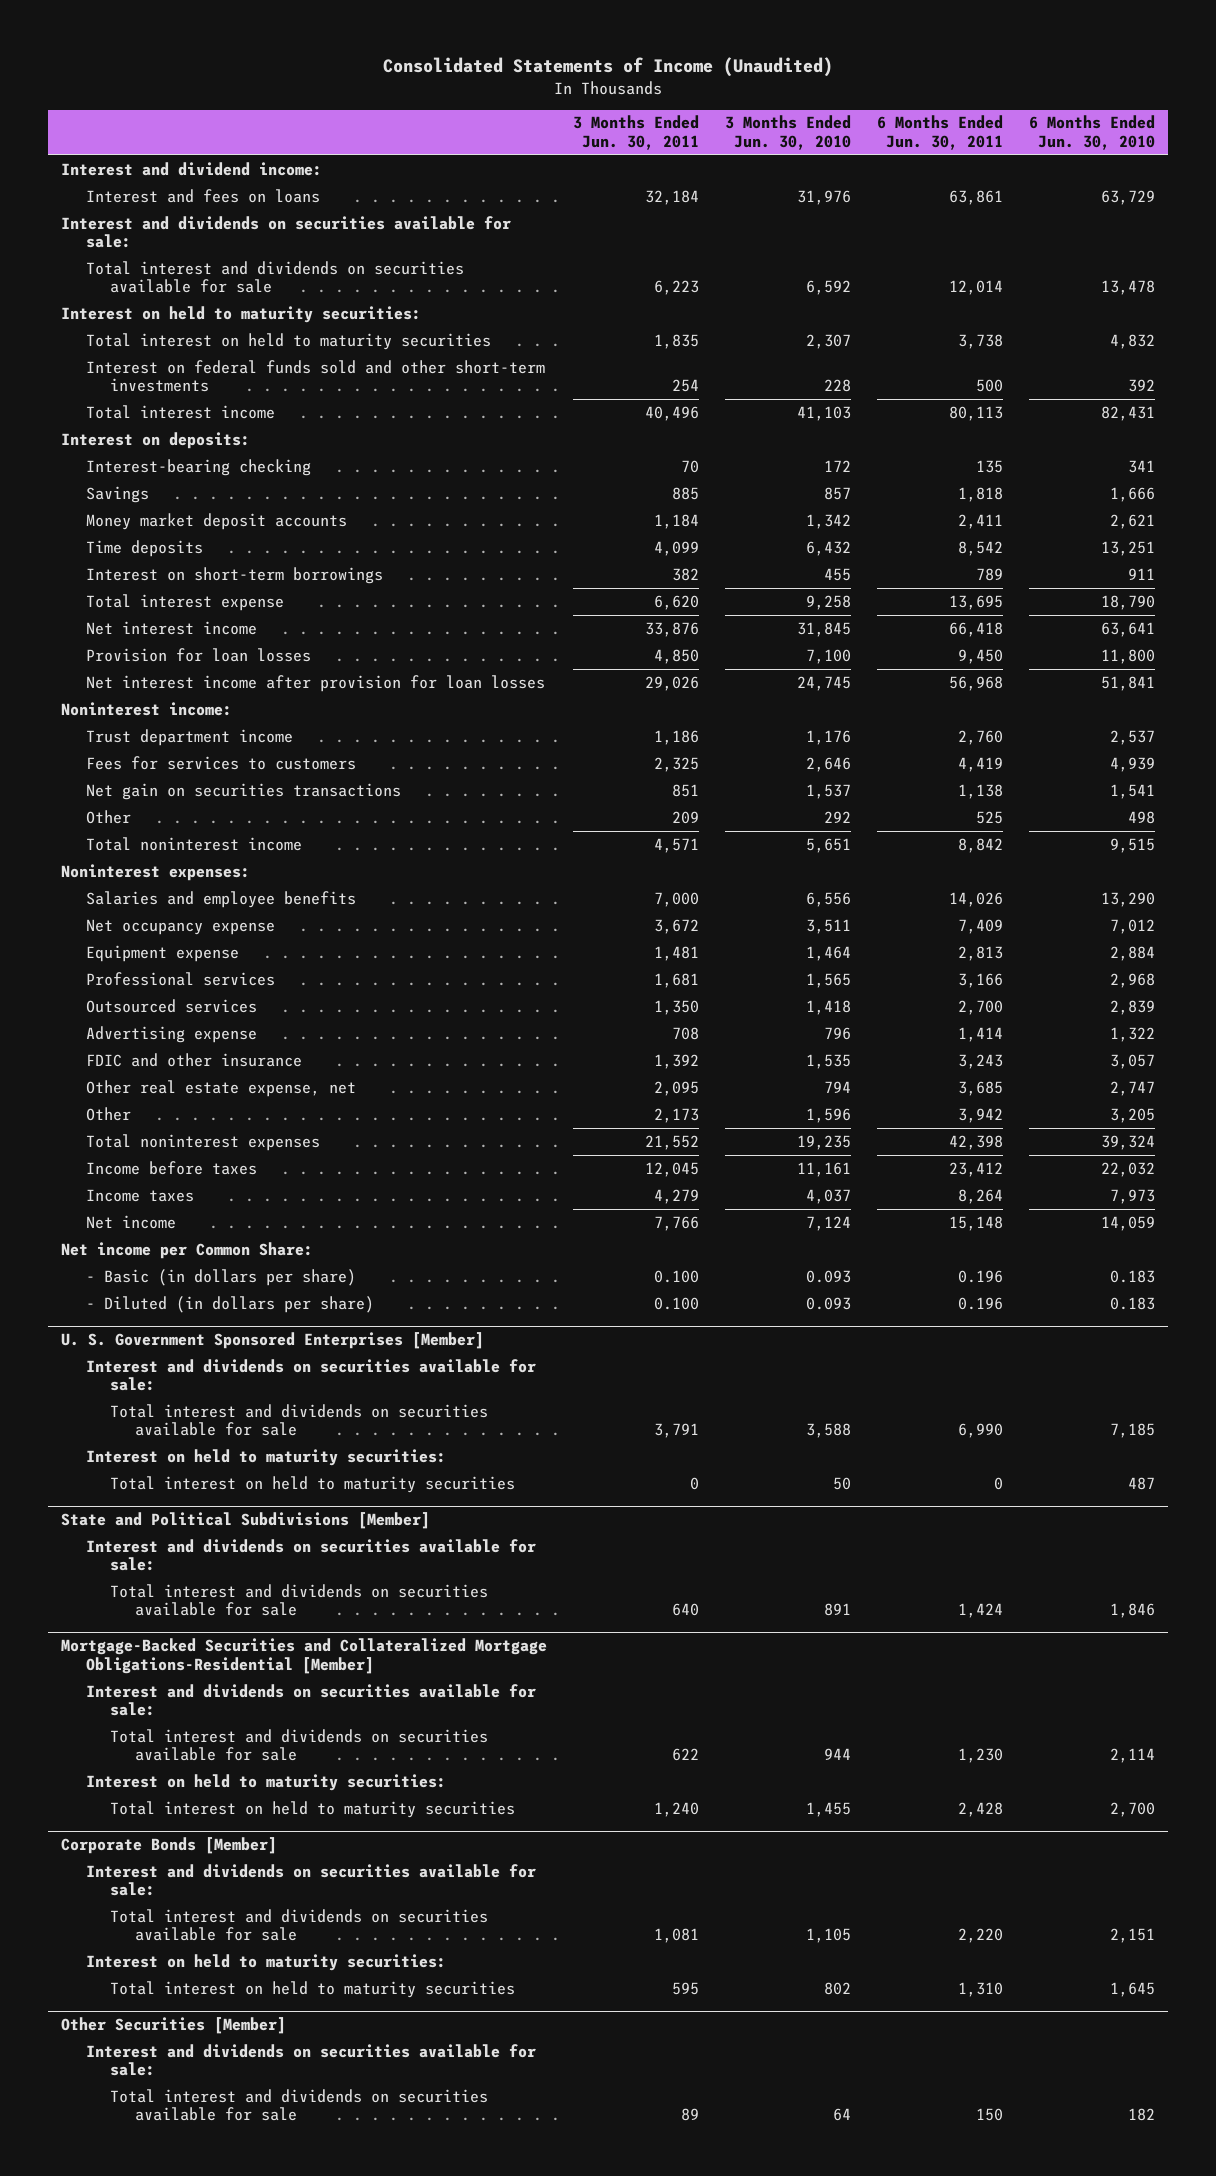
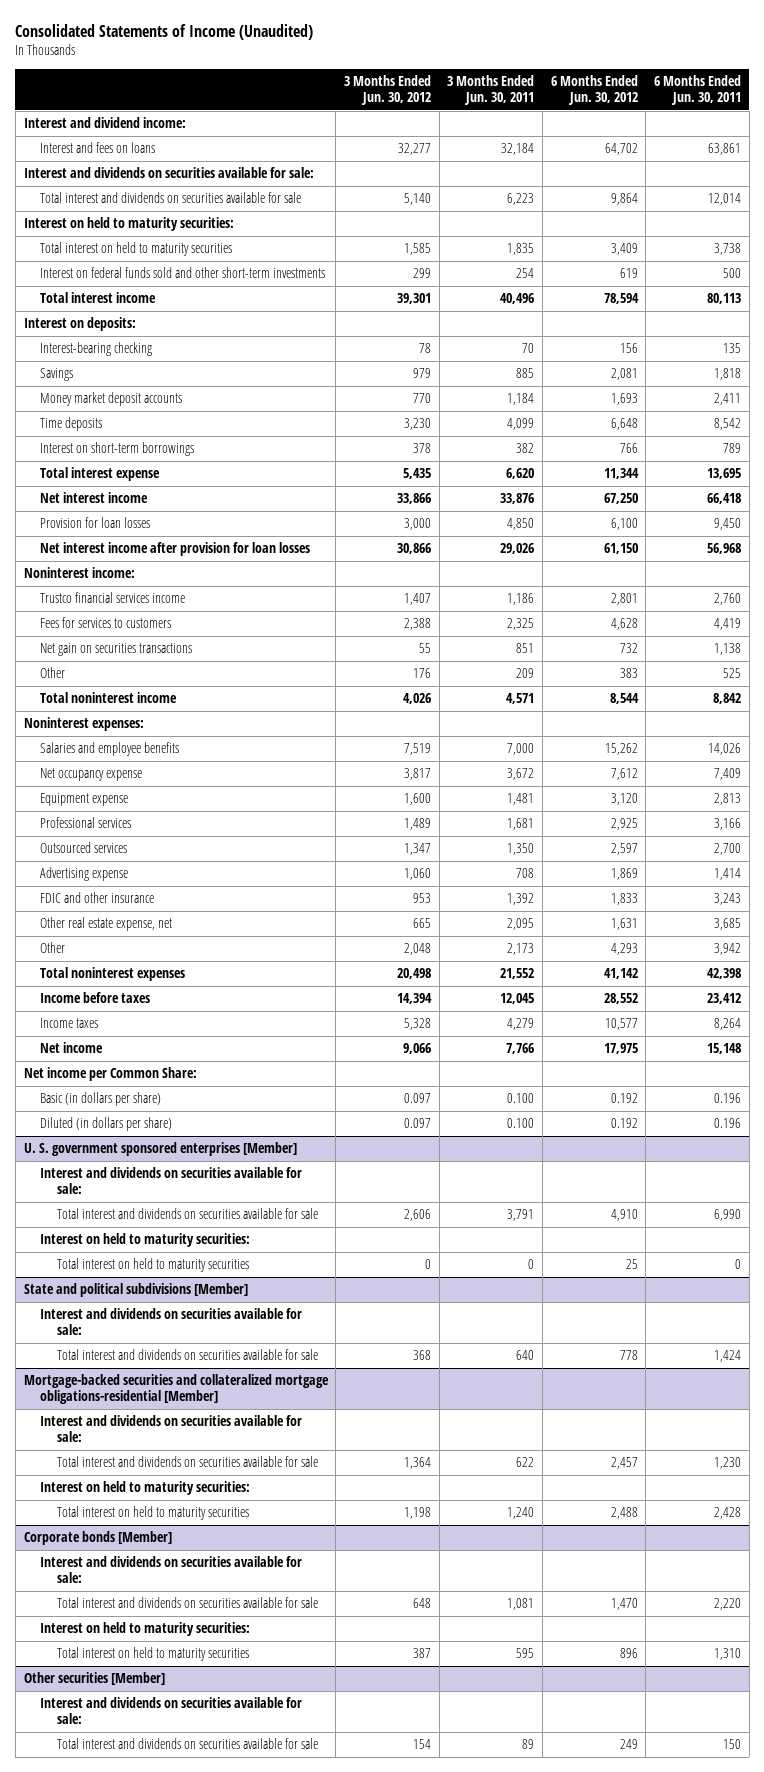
- | 3 Months Ended Jun. 30, 2011 | 3 Months Ended Jun. 30, 2010 | 6 Months Ended Jun. 30, 2011 | 6 Months Ended Jun. 30, 2010
+ | 3 Months Ended Jun. 30, 2012 | 3 Months Ended Jun. 30, 2011 | 6 Months Ended Jun. 30, 2012 | 6 Months Ended Jun. 30, 2011
- Trust department income | 1,186 | 1,176 | 2,760 | 2,537
+ Trustco financial services income | 1,407 | 1,186 | 2,801 | 2,760
- - Basic (in dollars per share) | 0.100 | 0.093 | 0.196 | 0.183
- - Diluted (in dollars per share) | 0.100 | 0.093 | 0.196 | 0.183
- U. S. Government Sponsored Enterprises [Member]
+ Basic (in dollars per share) | 0.097 | 0.100 | 0.192 | 0.196
+ Diluted (in dollars per share) | 0.097 | 0.100 | 0.192 | 0.196
+ U. S. government sponsored enterprises [Member]
- State and Political Subdivisions [Member]
+ State and political subdivisions [Member]
- Mortgage-Backed Securities and Collateralized Mortgage Obligations-Residential [Member]
+ Mortgage-backed securities and collateralized mortgage obligations-residential [Member]
- Corporate Bonds [Member]
+ Corporate bonds [Member]
- Other Securities [Member]
+ Other securities [Member]

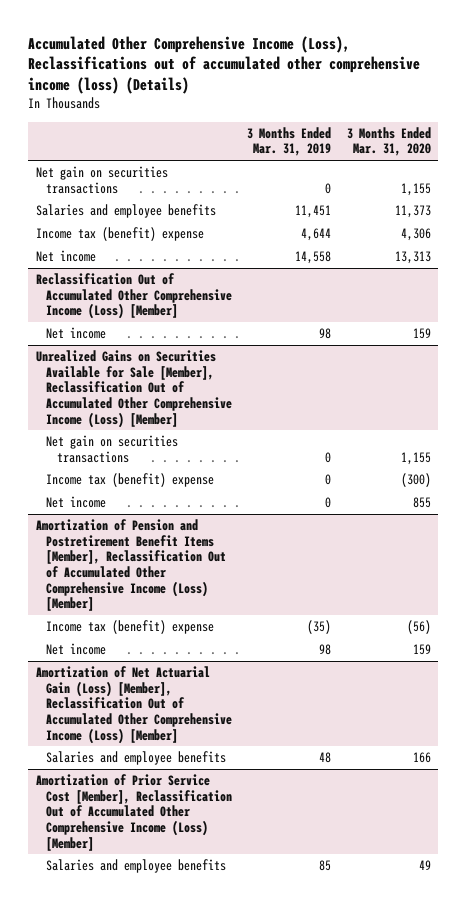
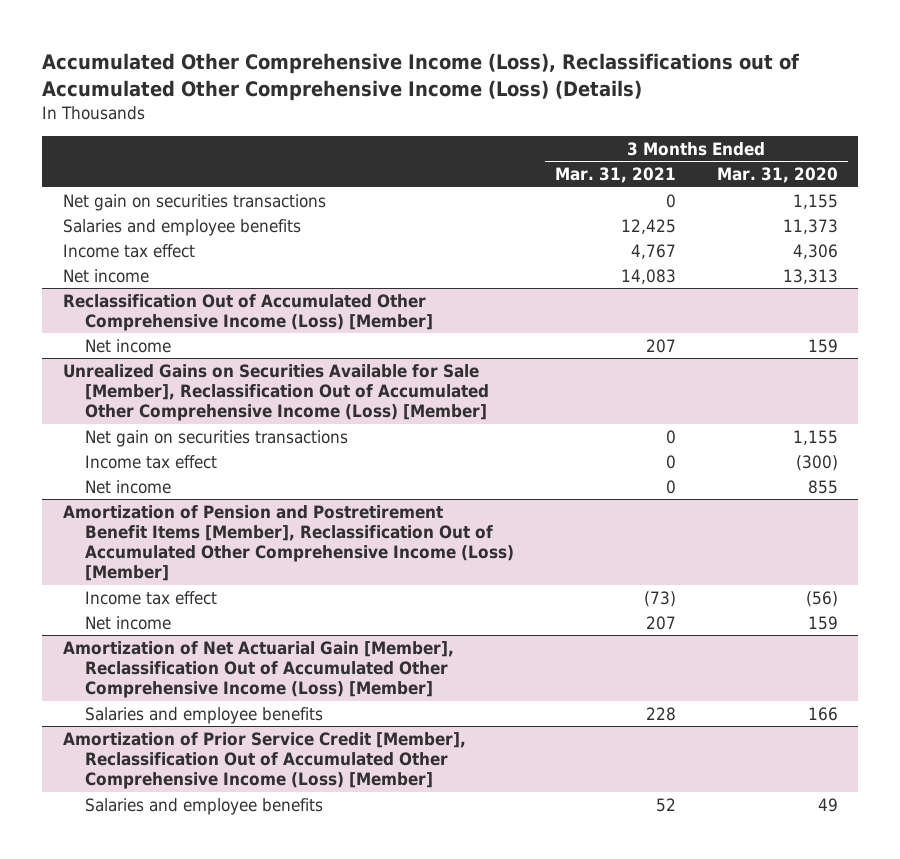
- Accumulated Other Comprehensive Income (Loss), Reclassifications out of accumulated other comprehensive income (loss) (Details)
+ Accumulated Other Comprehensive Income (Loss), Reclassifications out of Accumulated Other Comprehensive Income (Loss) (Details)
- | 3 Months Ended Mar. 31, 2019 | 3 Months Ended Mar. 31, 2020
+ | 3 Months Ended Mar. 31, 2021 | 3 Months Ended Mar. 31, 2020
- Income tax (benefit) expense | 4,644 | 4,306
+ Income tax effect | 4,767 | 4,306
@ Unrealized Gains on Securities Available for Sale [Member], Reclassification Out of Accumulated Other Comprehensive Income (Loss) [Member]
- Income tax (benefit) expense | 0 | (300)
+ Income tax effect | 0 | (300)
@ Amortization of Pension and Postretirement Benefit Items [Member], Reclassification Out of Accumulated Other Comprehensive Income (Loss) [Member]
- Income tax (benefit) expense | (35) | (56)
+ Income tax effect | (73) | (56)
- Amortization of Net Actuarial Gain (Loss) [Member], Reclassification Out of Accumulated Other Comprehensive Income (Loss) [Member]
+ Amortization of Net Actuarial Gain [Member], Reclassification Out of Accumulated Other Comprehensive Income (Loss) [Member]
- Amortization of Prior Service Cost [Member], Reclassification Out of Accumulated Other Comprehensive Income (Loss) [Member]
+ Amortization of Prior Service Credit [Member], Reclassification Out of Accumulated Other Comprehensive Income (Loss) [Member]

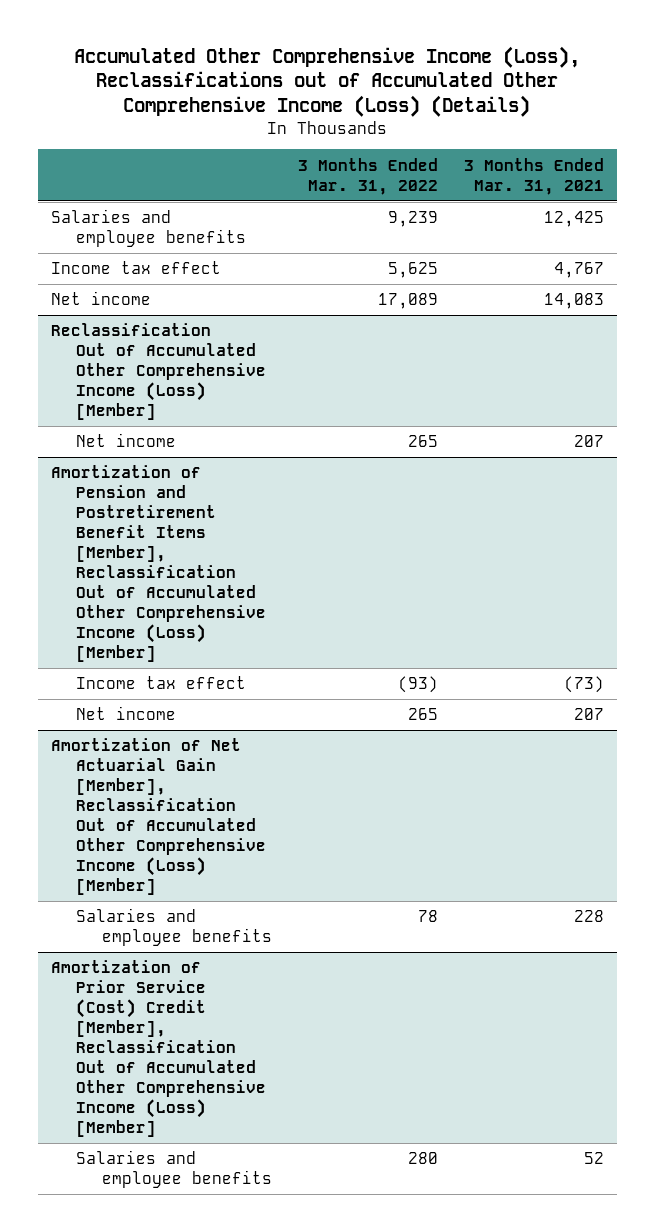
- | 3 Months Ended Mar. 31, 2021 | 3 Months Ended Mar. 31, 2020
+ | 3 Months Ended Mar. 31, 2022 | 3 Months Ended Mar. 31, 2021
- Net gain on securities transactions | 0 | 1,155
- Unrealized Gains on Securities Available for Sale [Member], Reclassification Out of Accumulated Other Comprehensive Income (Loss) [Member]
- Net gain on securities transactions | 0 | 1,155
- Income tax effect | 0 | (300)
- Net income | 0 | 855
- Amortization of Prior Service Credit [Member], Reclassification Out of Accumulated Other Comprehensive Income (Loss) [Member]
+ Amortization of Prior Service (Cost) Credit [Member], Reclassification Out of Accumulated Other Comprehensive Income (Loss) [Member]

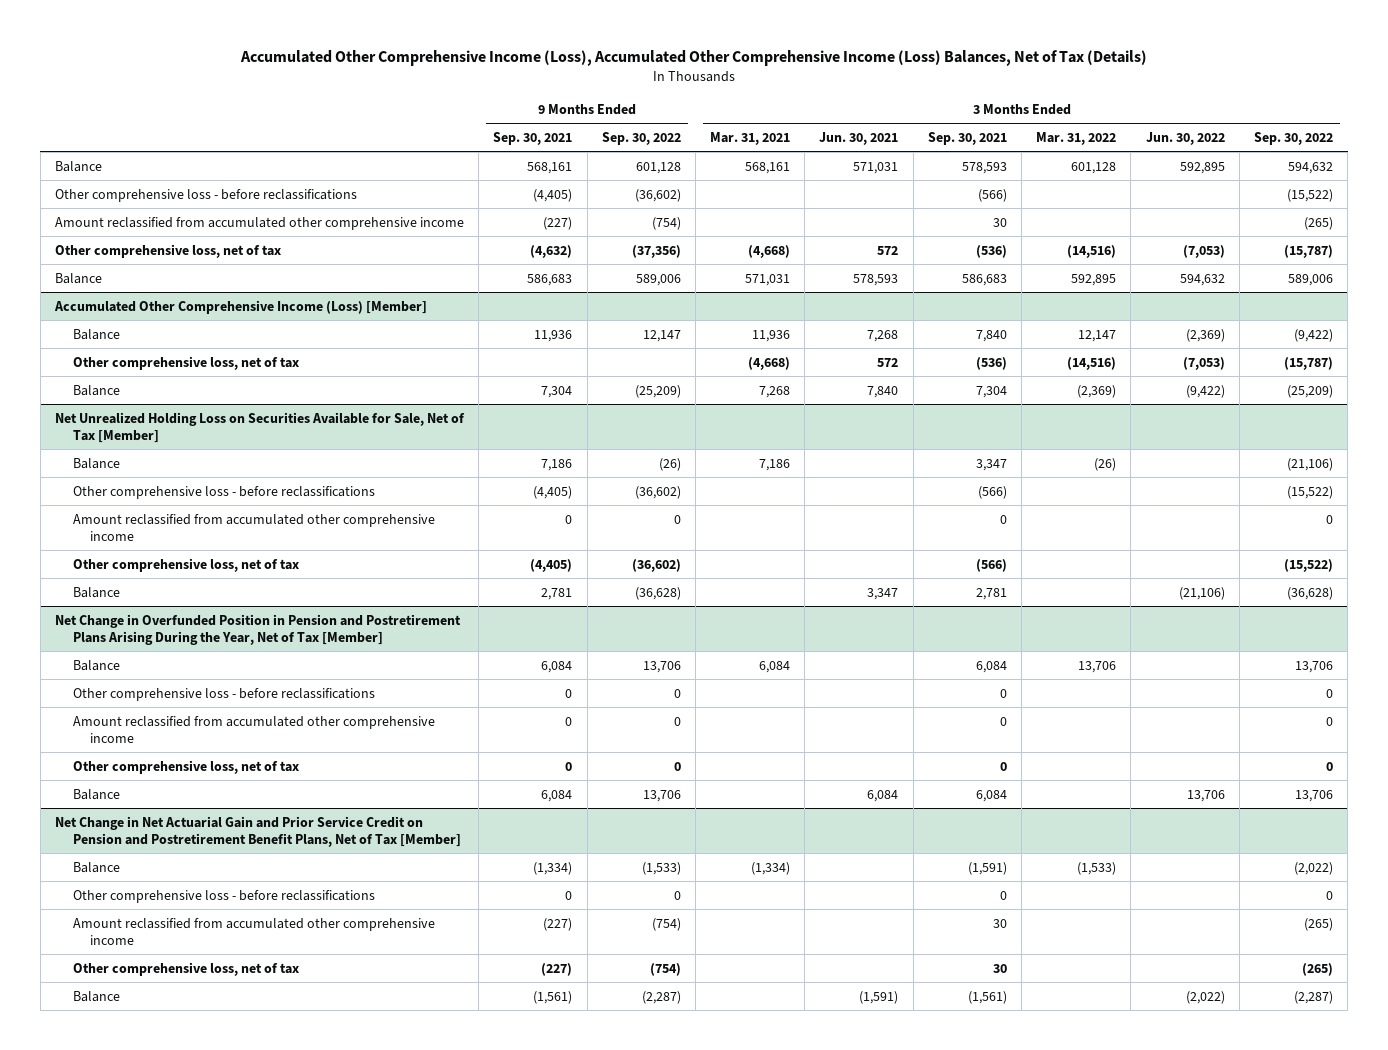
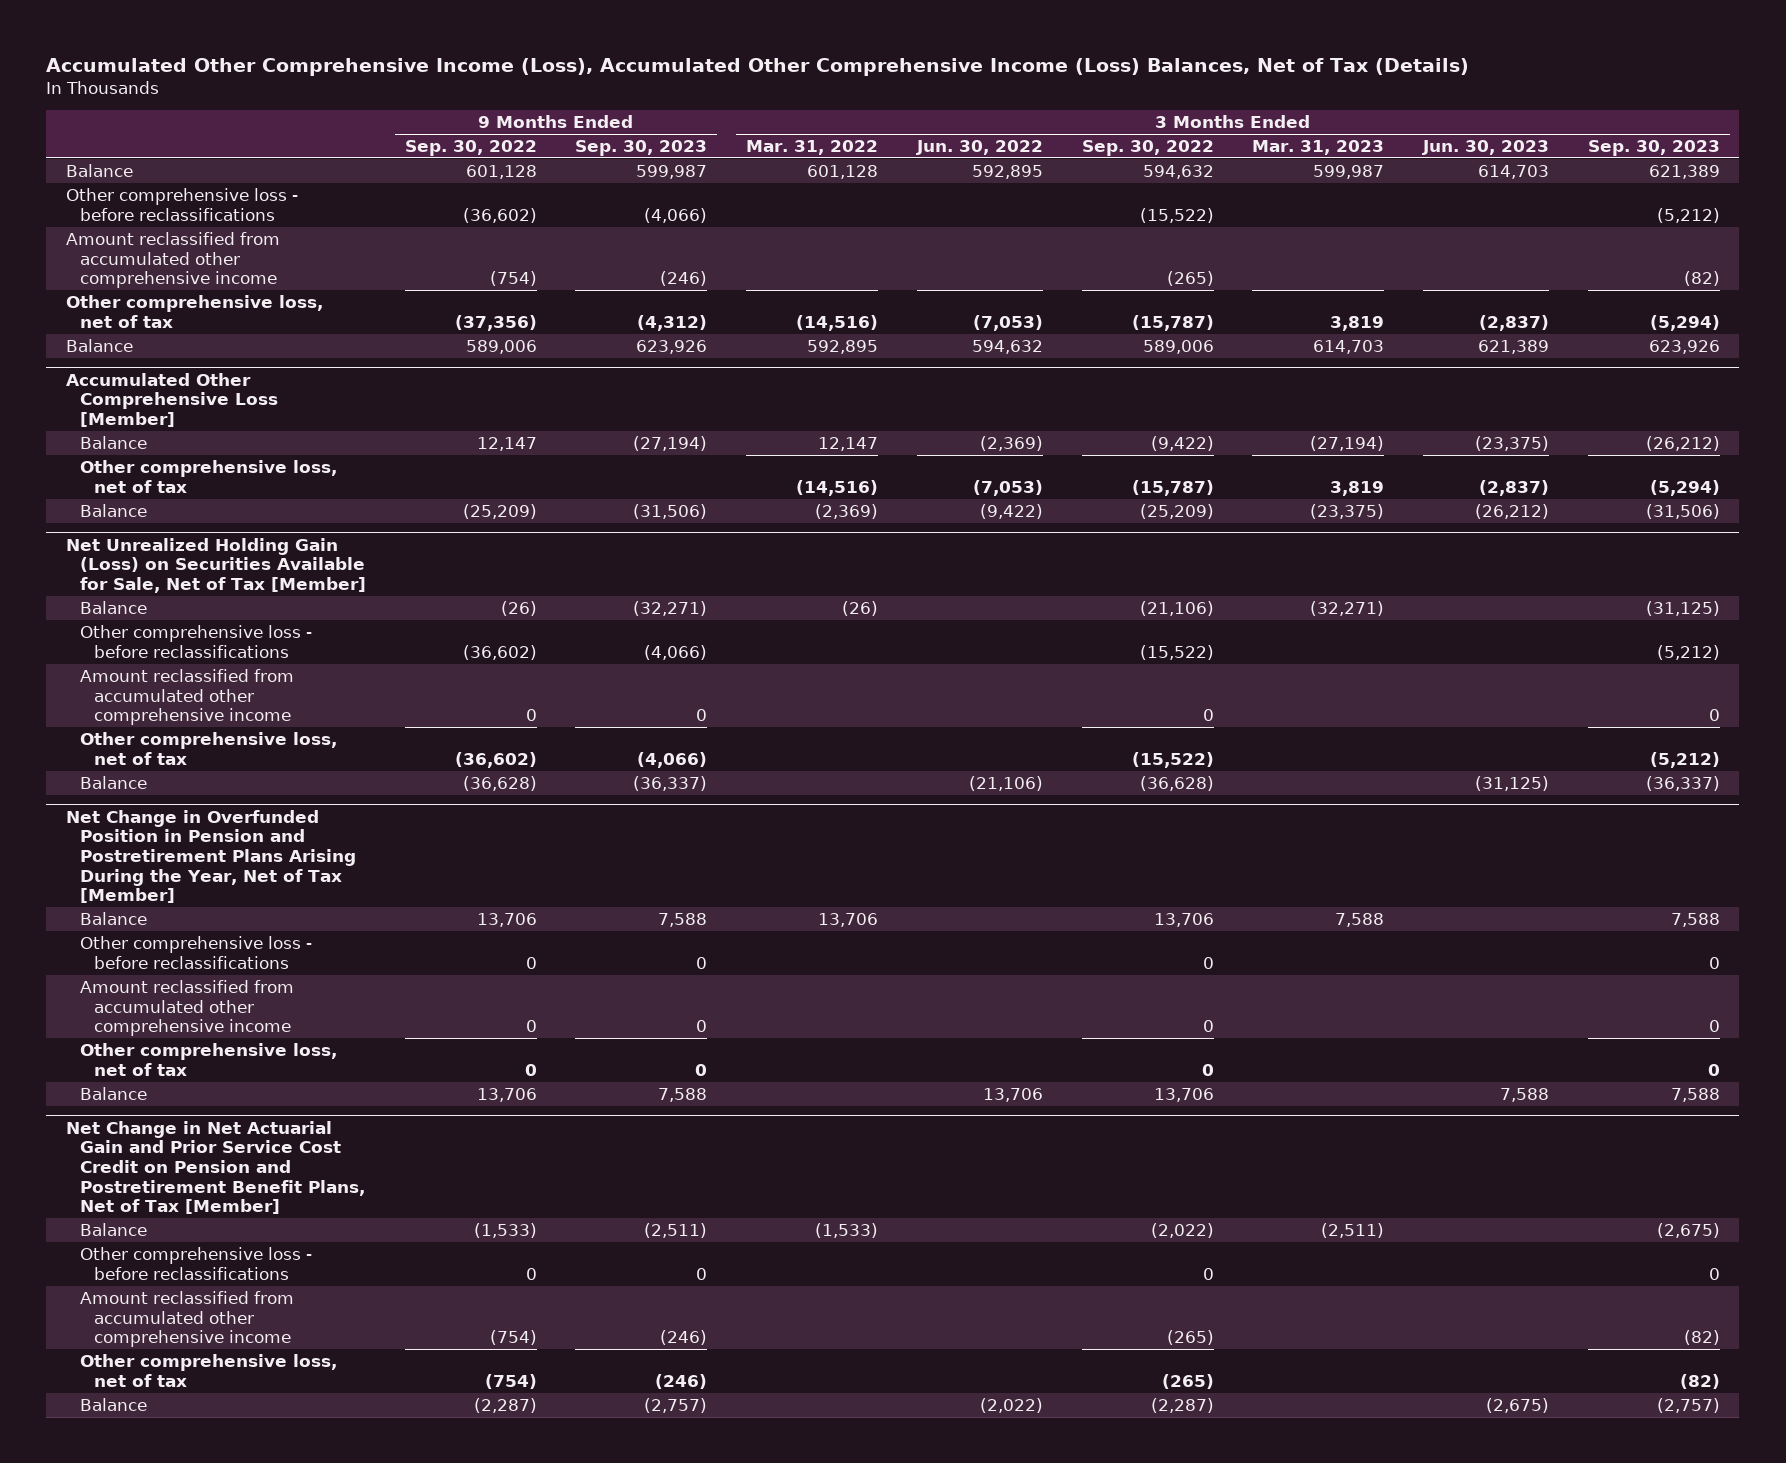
- | 9 Months Ended Sep. 30, 2021 | 9 Months Ended Sep. 30, 2022 | 3 Months Ended Mar. 31, 2021 | 3 Months Ended Jun. 30, 2021 | 3 Months Ended Sep. 30, 2021 | 3 Months Ended Mar. 31, 2022 | 3 Months Ended Jun. 30, 2022 | 3 Months Ended Sep. 30, 2022
+ | 9 Months Ended Sep. 30, 2022 | 9 Months Ended Sep. 30, 2023 | 3 Months Ended Mar. 31, 2022 | 3 Months Ended Jun. 30, 2022 | 3 Months Ended Sep. 30, 2022 | 3 Months Ended Mar. 31, 2023 | 3 Months Ended Jun. 30, 2023 | 3 Months Ended Sep. 30, 2023
- Accumulated Other Comprehensive Income (Loss) [Member]
+ Accumulated Other Comprehensive Loss [Member]
- Net Unrealized Holding Loss on Securities Available for Sale, Net of Tax [Member]
+ Net Unrealized Holding Gain (Loss) on Securities Available for Sale, Net of Tax [Member]
- Net Change in Net Actuarial Gain and Prior Service Credit on Pension and Postretirement Benefit Plans, Net of Tax [Member]
+ Net Change in Net Actuarial Gain and Prior Service Cost Credit on Pension and Postretirement Benefit Plans, Net of Tax [Member]

